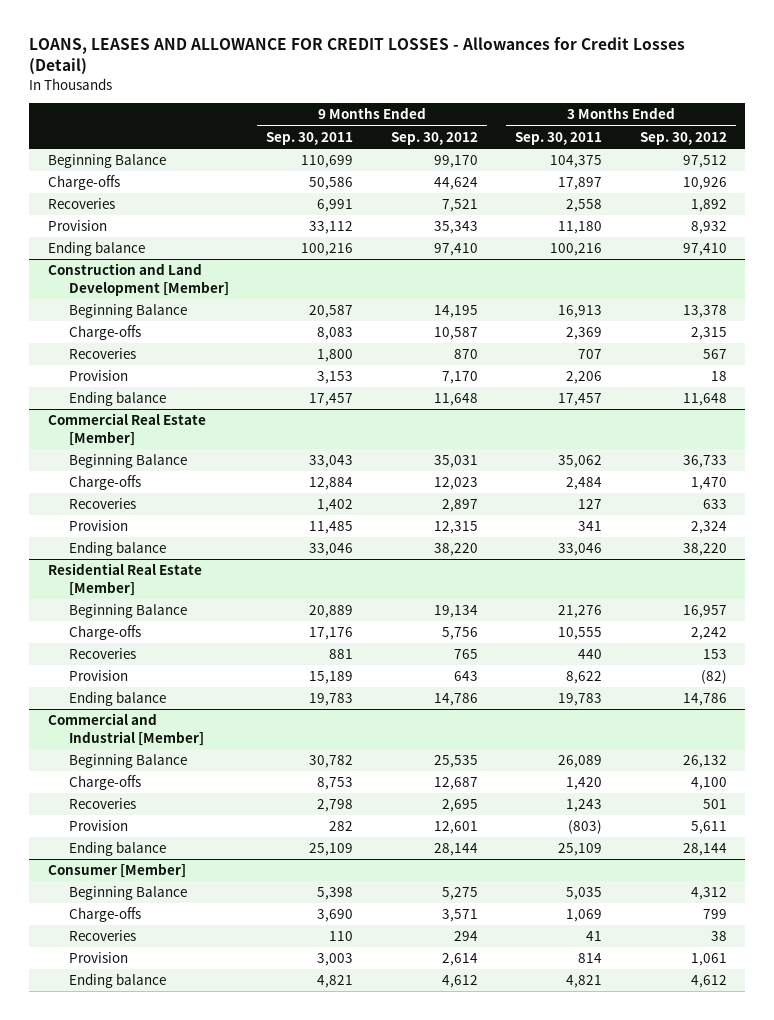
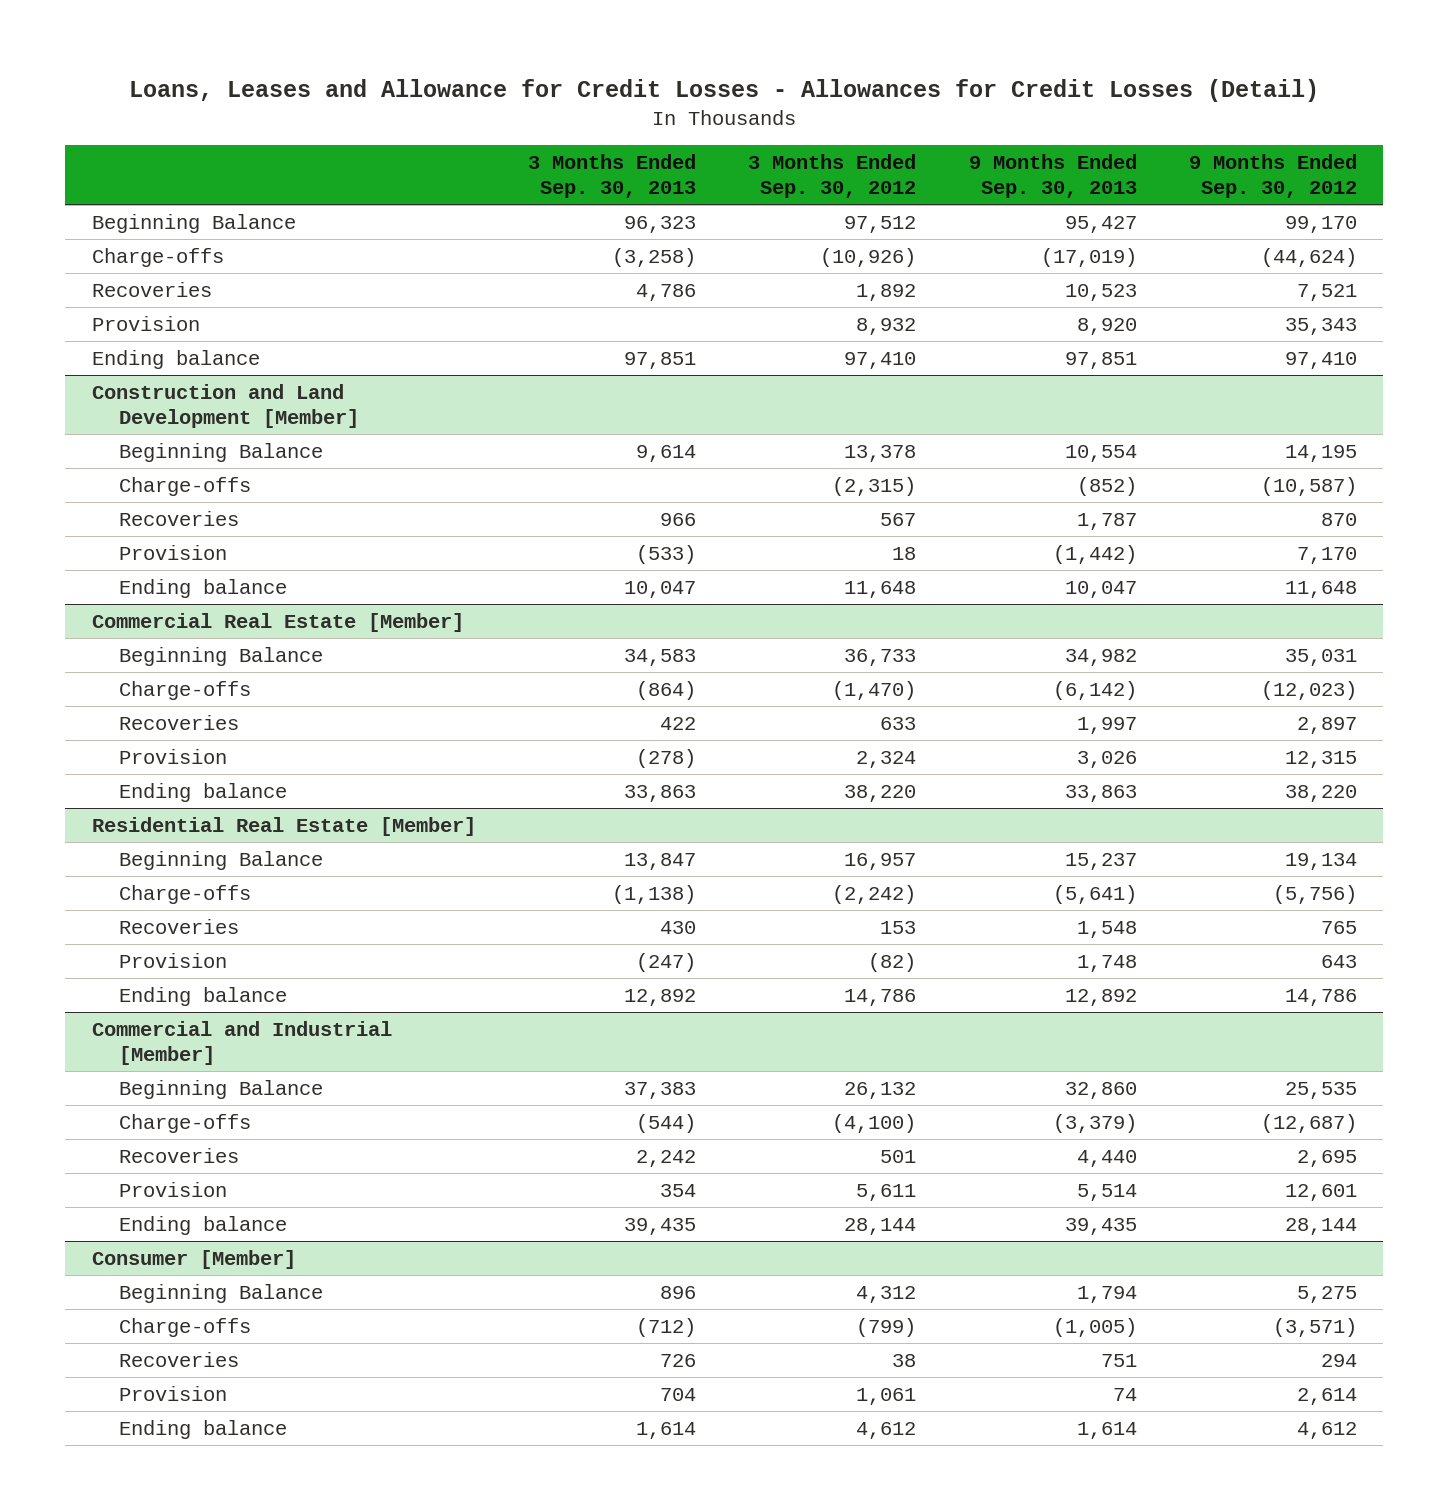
- LOANS, LEASES AND ALLOWANCE FOR CREDIT LOSSES - Allowances for Credit Losses (Detail)
+ Loans, Leases and Allowance for Credit Losses - Allowances for Credit Losses (Detail)
- | 9 Months Ended Sep. 30, 2011 | 9 Months Ended Sep. 30, 2012 | 3 Months Ended Sep. 30, 2011 | 3 Months Ended Sep. 30, 2012
+ | 3 Months Ended Sep. 30, 2013 | 3 Months Ended Sep. 30, 2012 | 9 Months Ended Sep. 30, 2013 | 9 Months Ended Sep. 30, 2012
- Charge-offs | 50,586 | 44,624 | 17,897 | 10,926
+ Charge-offs | (3,258) | (10,926) | (17,019) | (44,624)
@ Construction and Land Development [Member]
- Charge-offs | 8,083 | 10,587 | 2,369 | 2,315
+ Charge-offs | | (2,315) | (852) | (10,587)
@ Commercial Real Estate [Member]
- Charge-offs | 12,884 | 12,023 | 2,484 | 1,470
+ Charge-offs | (864) | (1,470) | (6,142) | (12,023)
@ Residential Real Estate [Member]
- Charge-offs | 17,176 | 5,756 | 10,555 | 2,242
+ Charge-offs | (1,138) | (2,242) | (5,641) | (5,756)
@ Commercial and Industrial [Member]
- Charge-offs | 8,753 | 12,687 | 1,420 | 4,100
+ Charge-offs | (544) | (4,100) | (3,379) | (12,687)
@ Consumer [Member]
- Charge-offs | 3,690 | 3,571 | 1,069 | 799
+ Charge-offs | (712) | (799) | (1,005) | (3,571)

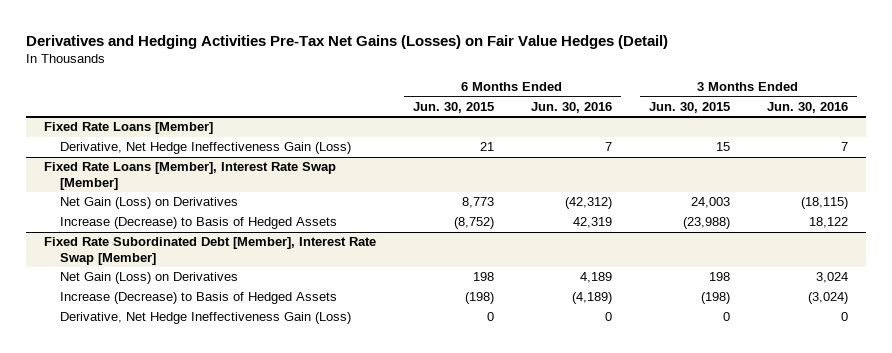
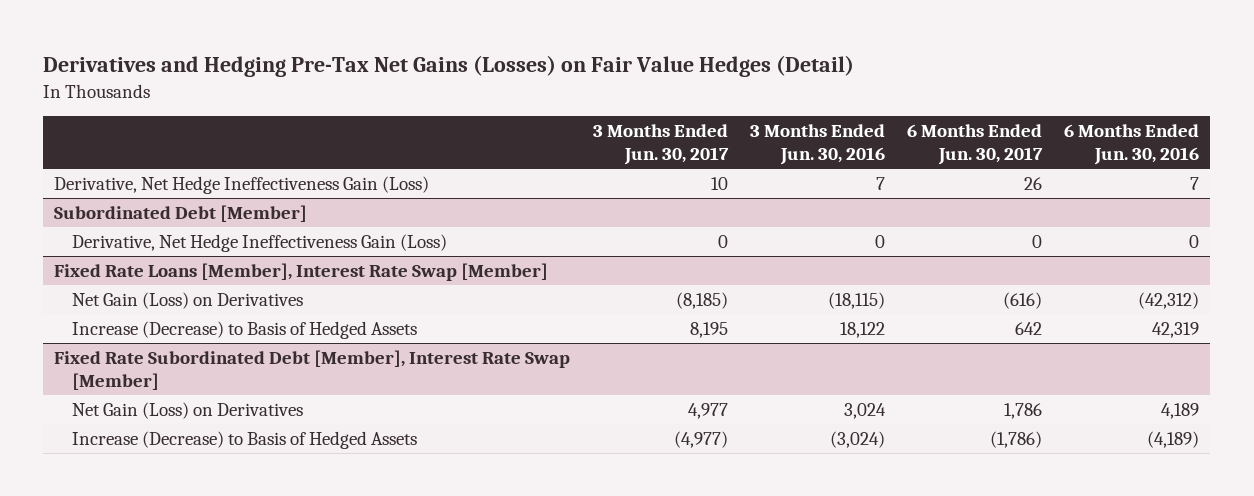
- Derivatives and Hedging Activities Pre-Tax Net Gains (Losses) on Fair Value Hedges (Detail)
+ Derivatives and Hedging Pre-Tax Net Gains (Losses) on Fair Value Hedges (Detail)
- | 6 Months Ended Jun. 30, 2015 | 6 Months Ended Jun. 30, 2016 | 3 Months Ended Jun. 30, 2015 | 3 Months Ended Jun. 30, 2016
+ | 3 Months Ended Jun. 30, 2017 | 3 Months Ended Jun. 30, 2016 | 6 Months Ended Jun. 30, 2017 | 6 Months Ended Jun. 30, 2016
- Fixed Rate Loans [Member]
+ Subordinated Debt [Member]
+ Derivative, Net Hedge Ineffectiveness Gain (Loss) | 0 | 0 | 0 | 0
@ Fixed Rate Subordinated Debt [Member], Interest Rate Swap [Member]
- Derivative, Net Hedge Ineffectiveness Gain (Loss) | 0 | 0 | 0 | 0

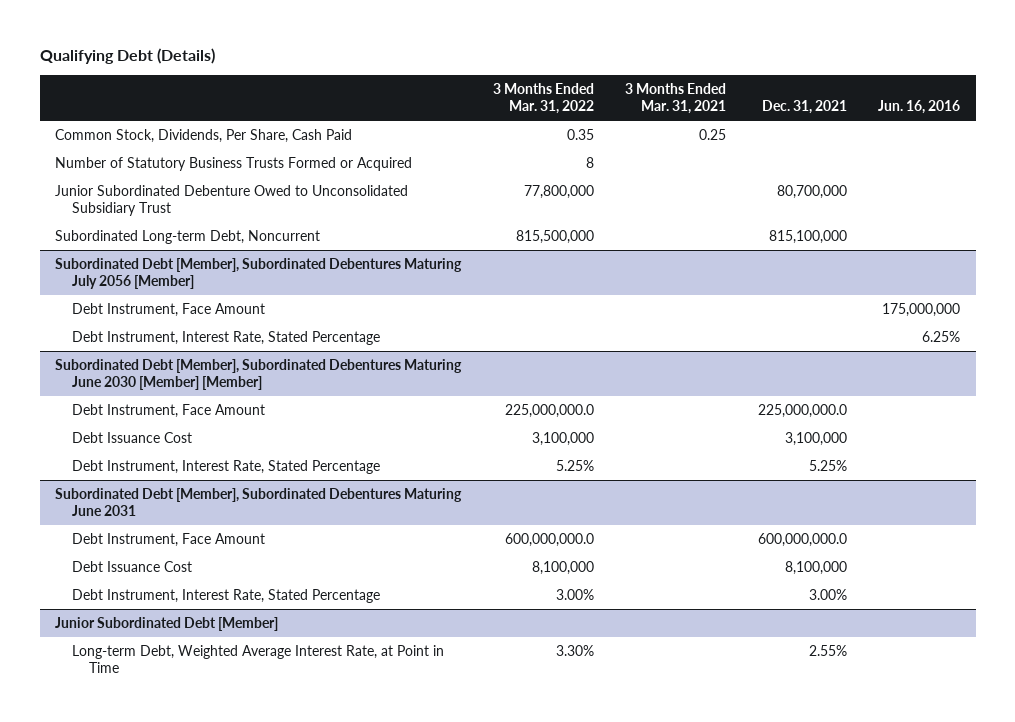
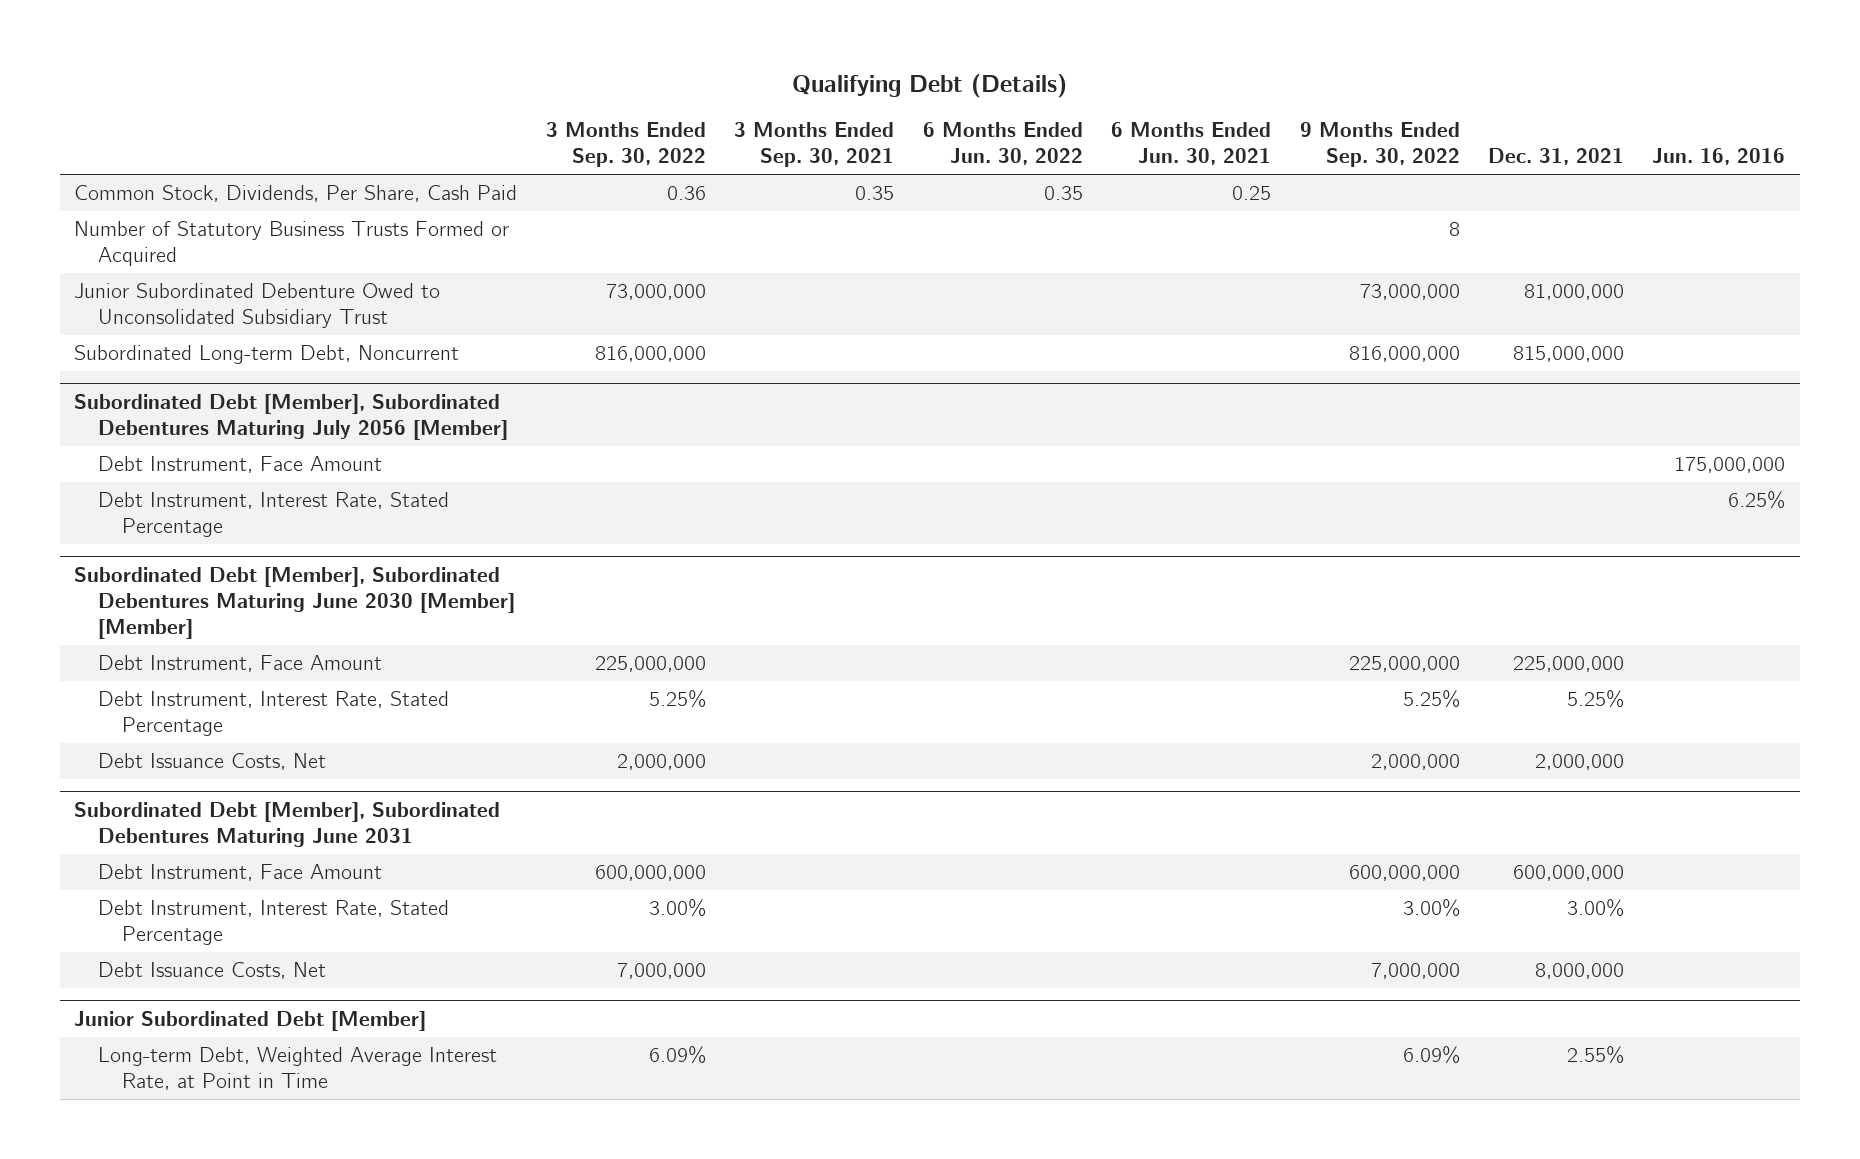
- | 3 Months Ended Mar. 31, 2022 | 3 Months Ended Mar. 31, 2021 | Dec. 31, 2021 | Jun. 16, 2016
+ | 3 Months Ended Sep. 30, 2022 | 3 Months Ended Sep. 30, 2021 | 6 Months Ended Jun. 30, 2022 | 6 Months Ended Jun. 30, 2021 | 9 Months Ended Sep. 30, 2022 | Dec. 31, 2021 | Jun. 16, 2016
- Junior Subordinated Debenture Owed to Unconsolidated Subsidiary Trust | 77,800,000 | | 80,700,000 |
- Subordinated Long-term Debt, Noncurrent | 815,500,000 | | 815,100,000 |
+ Junior Subordinated Debenture Owed to Unconsolidated Subsidiary Trust | 73,000,000 | | | | 73,000,000 | 81,000,000 |
+ Subordinated Long-term Debt, Noncurrent | 816,000,000 | | | | 816,000,000 | 815,000,000 |
@ Subordinated Debt [Member], Subordinated Debentures Maturing June 2030 [Member] [Member]
- Debt Instrument, Face Amount | 225,000,000.0 | | 225,000,000.0 |
- Debt Issuance Cost | 3,100,000 | | 3,100,000 |
+ Debt Instrument, Face Amount | 225,000,000 | | | | 225,000,000 | 225,000,000 |
+ Debt Issuance Costs, Net | 2,000,000 | | | | 2,000,000 | 2,000,000 |
@ Subordinated Debt [Member], Subordinated Debentures Maturing June 2031
- Debt Instrument, Face Amount | 600,000,000.0 | | 600,000,000.0 |
- Debt Issuance Cost | 8,100,000 | | 8,100,000 |
+ Debt Instrument, Face Amount | 600,000,000 | | | | 600,000,000 | 600,000,000 |
+ Debt Issuance Costs, Net | 7,000,000 | | | | 7,000,000 | 8,000,000 |

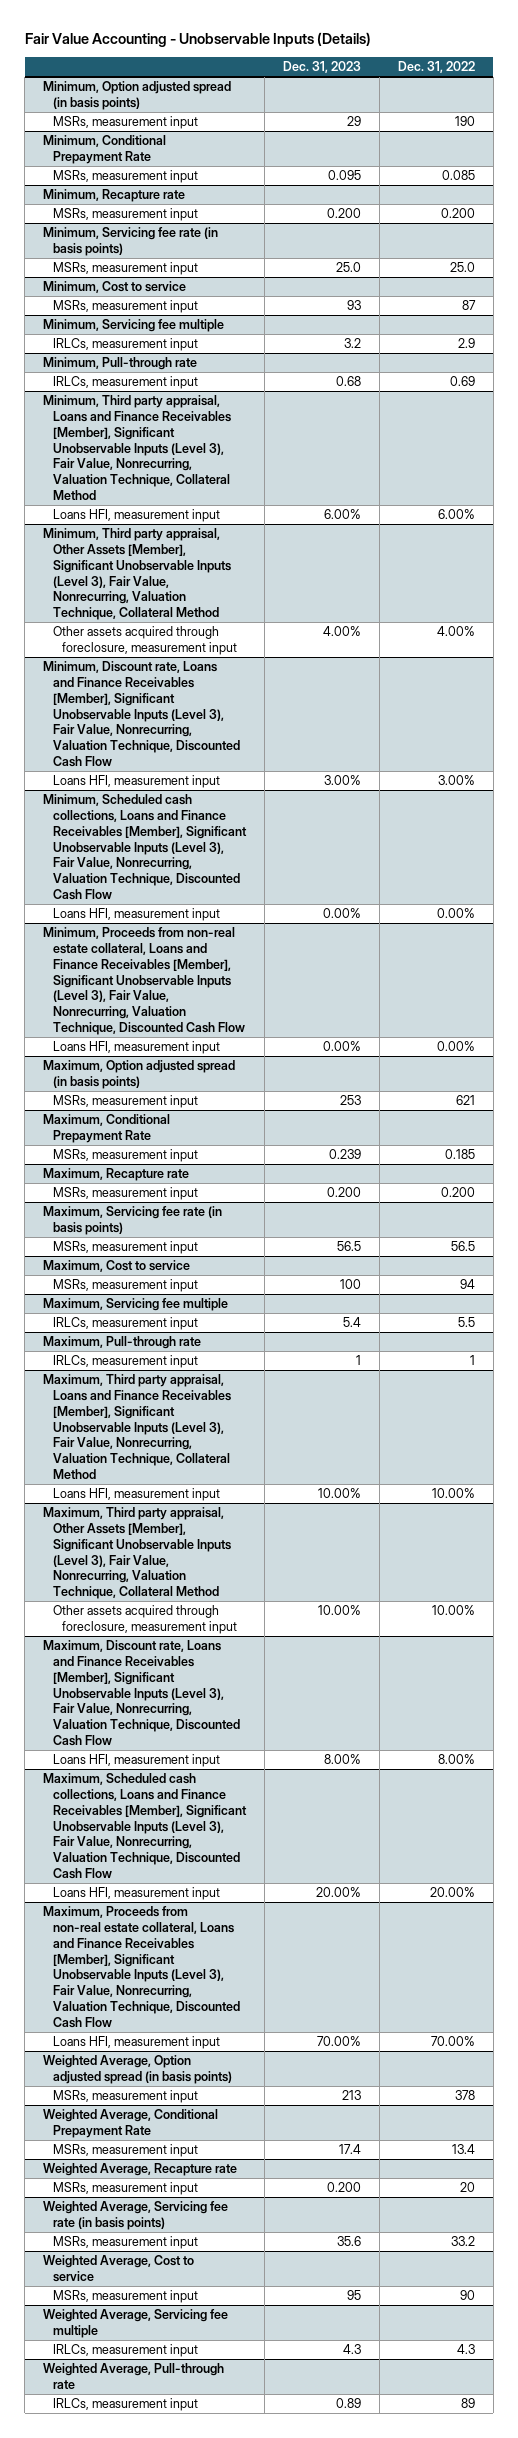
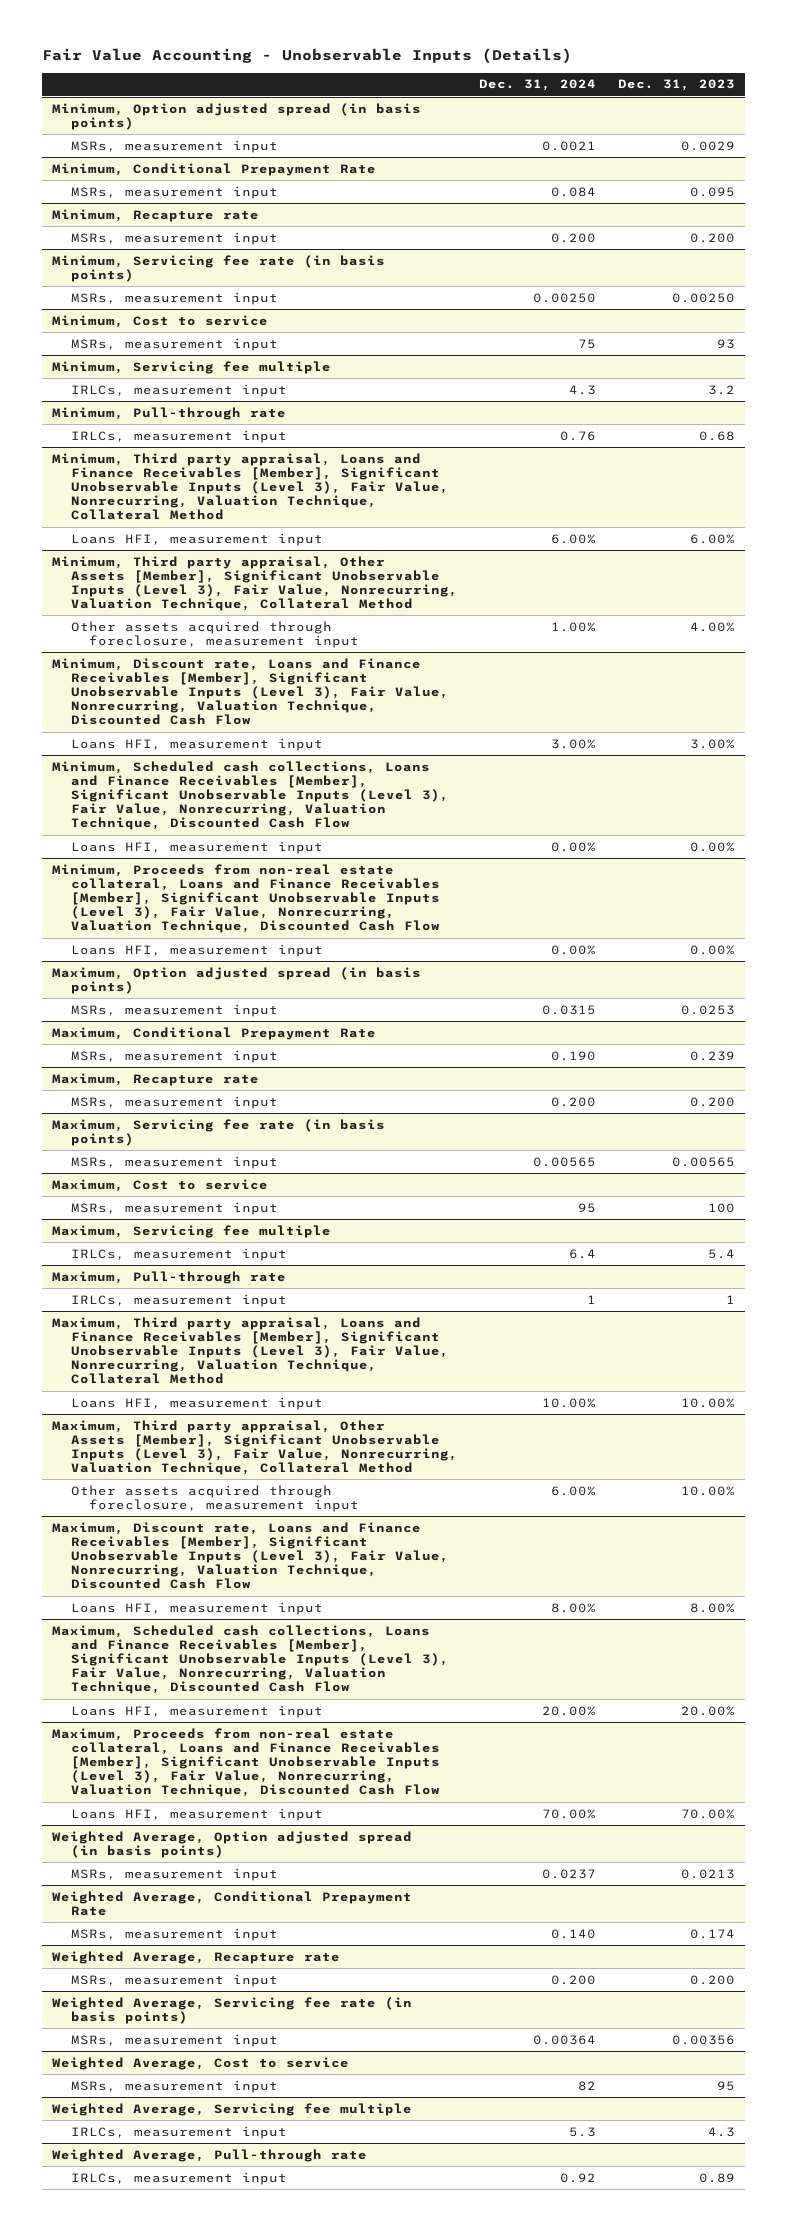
- | Dec. 31, 2023 | Dec. 31, 2022
+ | Dec. 31, 2024 | Dec. 31, 2023
@ Minimum, Option adjusted spread (in basis points)
- MSRs, measurement input | 29 | 190
+ MSRs, measurement input | 0.0021 | 0.0029
@ Minimum, Servicing fee rate (in basis points)
- MSRs, measurement input | 25.0 | 25.0
+ MSRs, measurement input | 0.00250 | 0.00250
@ Maximum, Option adjusted spread (in basis points)
- MSRs, measurement input | 253 | 621
+ MSRs, measurement input | 0.0315 | 0.0253
@ Maximum, Servicing fee rate (in basis points)
- MSRs, measurement input | 56.5 | 56.5
+ MSRs, measurement input | 0.00565 | 0.00565
@ Weighted Average, Option adjusted spread (in basis points)
- MSRs, measurement input | 213 | 378
+ MSRs, measurement input | 0.0237 | 0.0213
@ Weighted Average, Conditional Prepayment Rate
- MSRs, measurement input | 17.4 | 13.4
+ MSRs, measurement input | 0.140 | 0.174
@ Weighted Average, Servicing fee rate (in basis points)
- MSRs, measurement input | 35.6 | 33.2
+ MSRs, measurement input | 0.00364 | 0.00356

